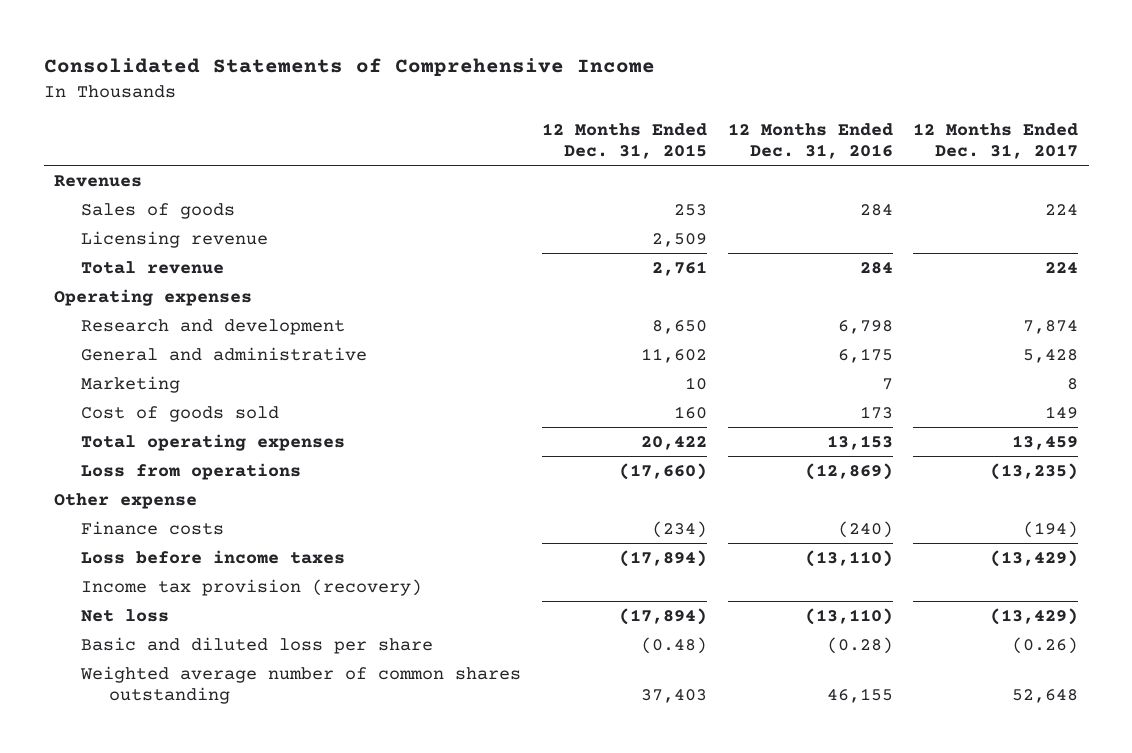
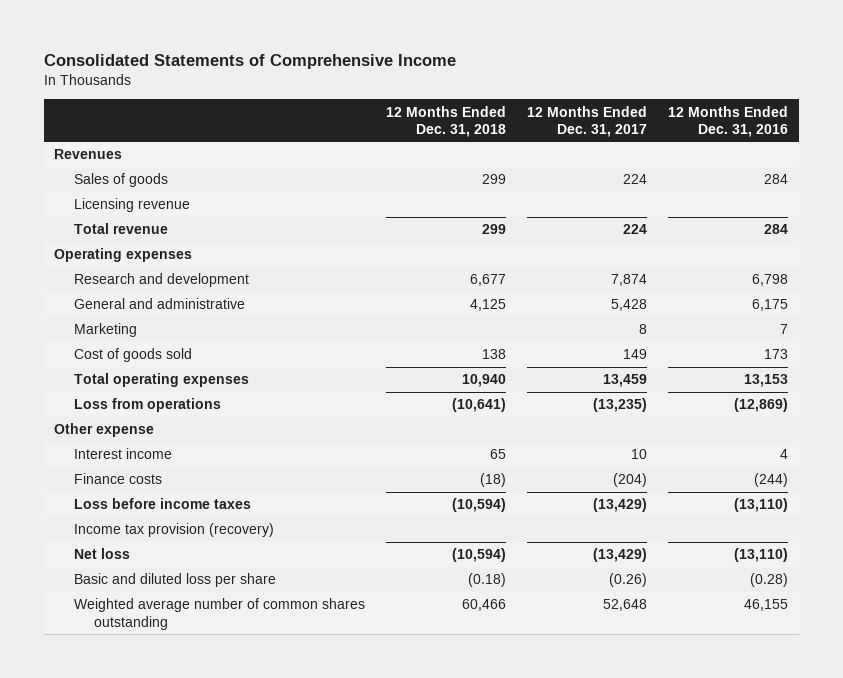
- | 12 Months Ended Dec. 31, 2015 | 12 Months Ended Dec. 31, 2016 | 12 Months Ended Dec. 31, 2017
+ | 12 Months Ended Dec. 31, 2018 | 12 Months Ended Dec. 31, 2017 | 12 Months Ended Dec. 31, 2016
- Finance costs | (234) | (240) | (194)
+ Interest income | 65 | 10 | 4
+ Finance costs | (18) | (204) | (244)

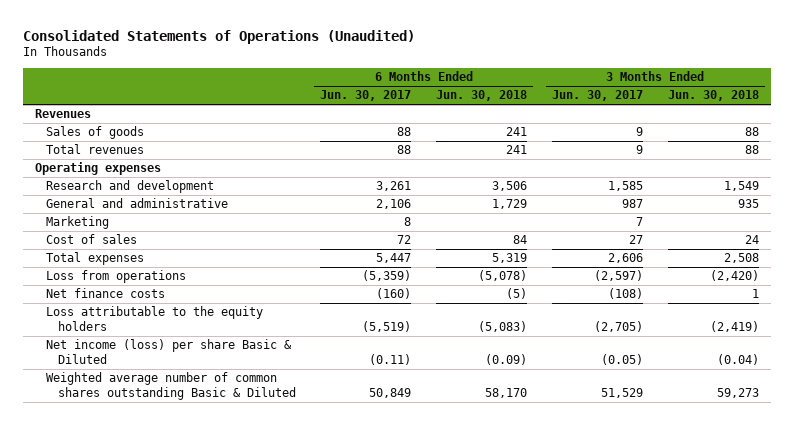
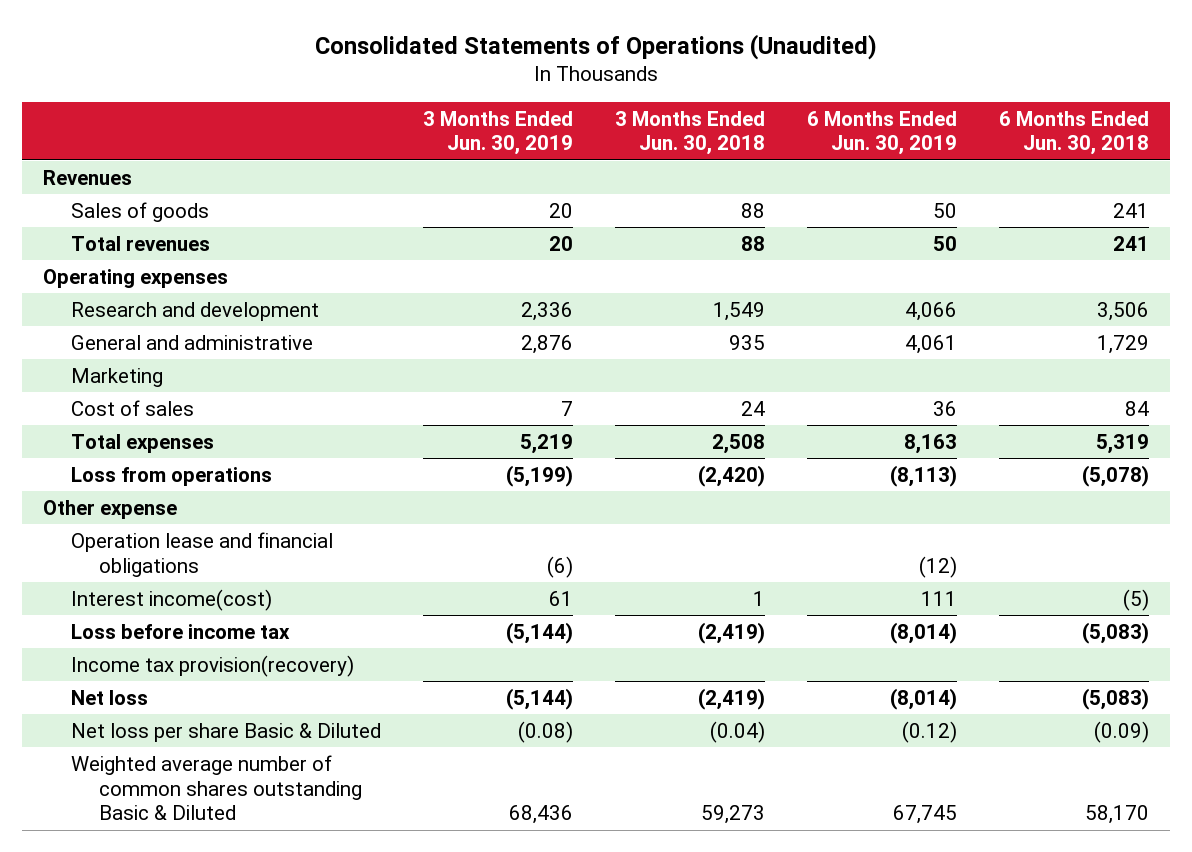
- | 6 Months Ended Jun. 30, 2017 | 6 Months Ended Jun. 30, 2018 | 3 Months Ended Jun. 30, 2017 | 3 Months Ended Jun. 30, 2018
+ | 3 Months Ended Jun. 30, 2019 | 3 Months Ended Jun. 30, 2018 | 6 Months Ended Jun. 30, 2019 | 6 Months Ended Jun. 30, 2018
- Net finance costs | (160) | (5) | (108) | 1
- Loss attributable to the equity holders | (5,519) | (5,083) | (2,705) | (2,419)
- Net income (loss) per share Basic & Diluted | (0.11) | (0.09) | (0.05) | (0.04)
+ Other expense
+ Operation lease and financial obligations | (6) | | (12) |
+ Interest income(cost) | 61 | 1 | 111 | (5)
+ Loss before income tax | (5,144) | (2,419) | (8,014) | (5,083)
+ Income tax provision(recovery)
+ Net loss | (5,144) | (2,419) | (8,014) | (5,083)
+ Net loss per share Basic & Diluted | (0.08) | (0.04) | (0.12) | (0.09)

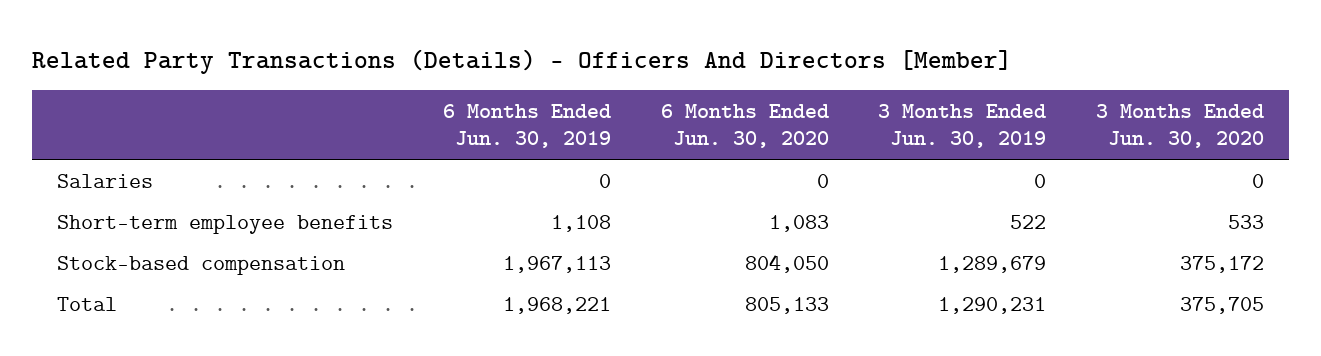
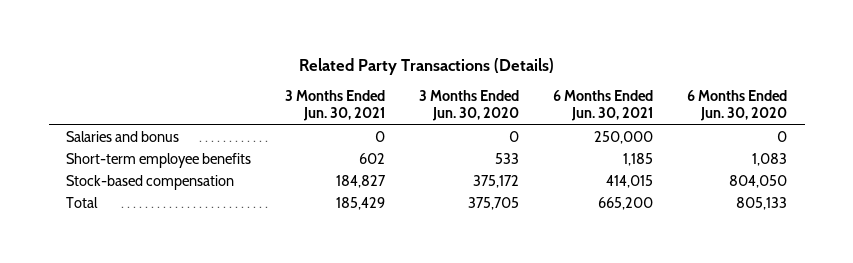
- Related Party Transactions (Details) - Officers And Directors [Member]
+ Related Party Transactions (Details)
- | 6 Months Ended Jun. 30, 2019 | 6 Months Ended Jun. 30, 2020 | 3 Months Ended Jun. 30, 2019 | 3 Months Ended Jun. 30, 2020
+ | 3 Months Ended Jun. 30, 2021 | 3 Months Ended Jun. 30, 2020 | 6 Months Ended Jun. 30, 2021 | 6 Months Ended Jun. 30, 2020
- Salaries | 0 | 0 | 0 | 0
+ Salaries and bonus | 0 | 0 | 250,000 | 0

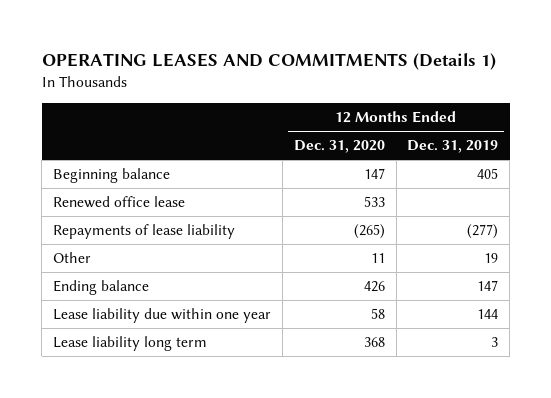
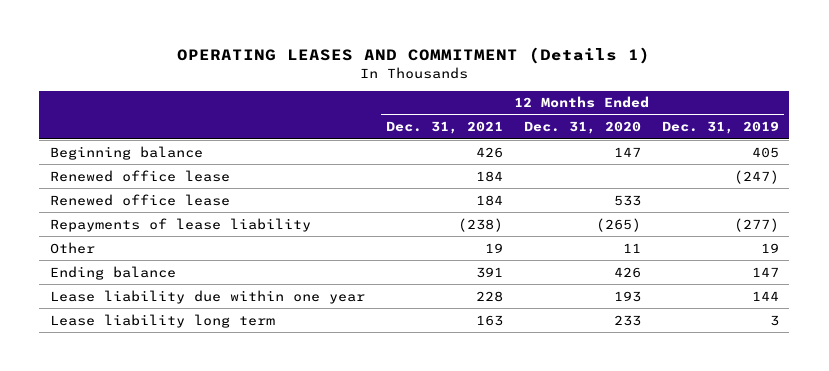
- OPERATING LEASES AND COMMITMENTS (Details 1)
+ OPERATING LEASES AND COMMITMENT (Details 1)
- | 12 Months Ended Dec. 31, 2020 | 12 Months Ended Dec. 31, 2019
+ | 12 Months Ended Dec. 31, 2021 | 12 Months Ended Dec. 31, 2020 | 12 Months Ended Dec. 31, 2019
+ Renewed office lease | 184 | | (247)
- Lease liability due within one year | 58 | 144
- Lease liability long term | 368 | 3
+ Lease liability due within one year | 228 | 193 | 144
+ Lease liability long term | 163 | 233 | 3

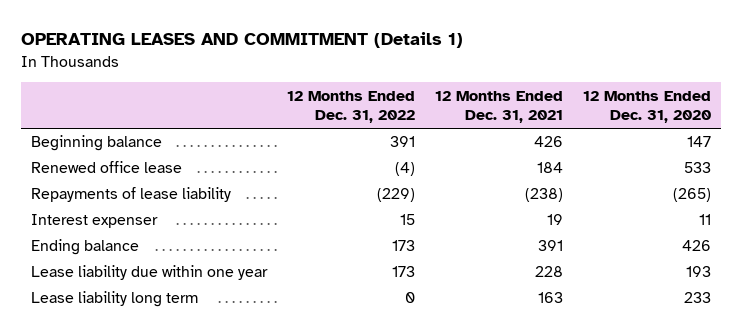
- | 12 Months Ended Dec. 31, 2021 | 12 Months Ended Dec. 31, 2020 | 12 Months Ended Dec. 31, 2019
+ | 12 Months Ended Dec. 31, 2022 | 12 Months Ended Dec. 31, 2021 | 12 Months Ended Dec. 31, 2020
- Renewed office lease | 184 | | (247)
- Other | 19 | 11 | 19
+ Interest expenser | 15 | 19 | 11

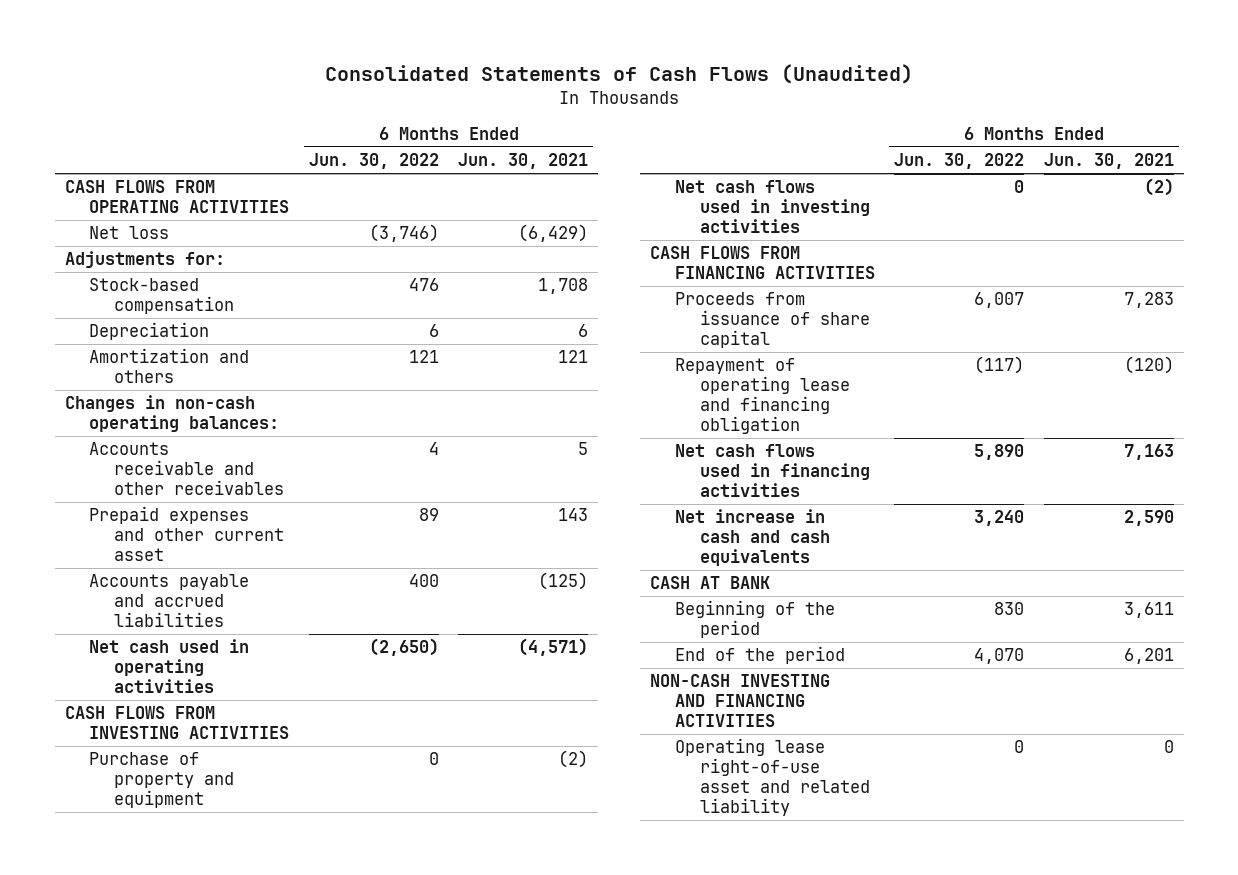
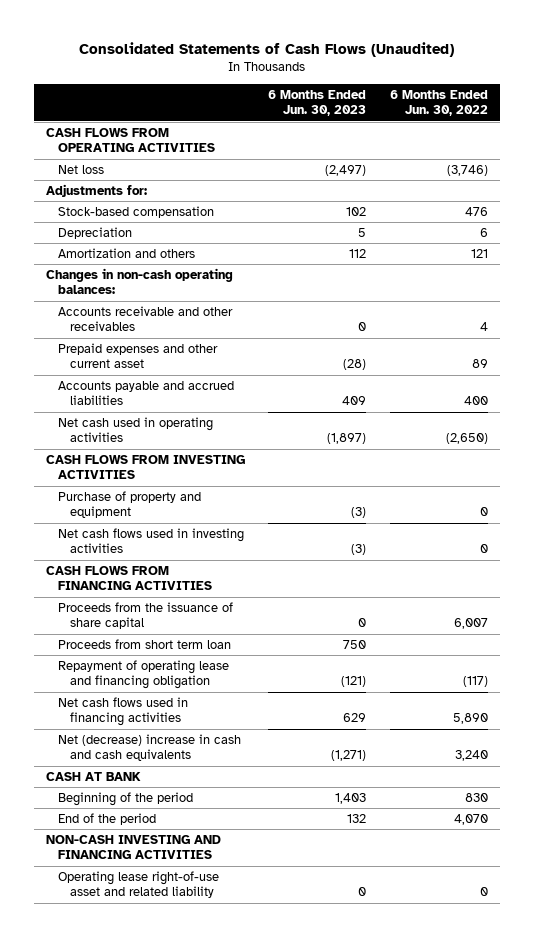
- | 6 Months Ended Jun. 30, 2022 | 6 Months Ended Jun. 30, 2021
+ | 6 Months Ended Jun. 30, 2023 | 6 Months Ended Jun. 30, 2022
- Proceeds from issuance of share capital | 6,007 | 7,283
+ Proceeds from the issuance of share capital | 0 | 6,007
+ Proceeds from short term loan | 750 |
- Net increase in cash and cash equivalents | 3,240 | 2,590
+ Net (decrease) increase in cash and cash equivalents | (1,271) | 3,240

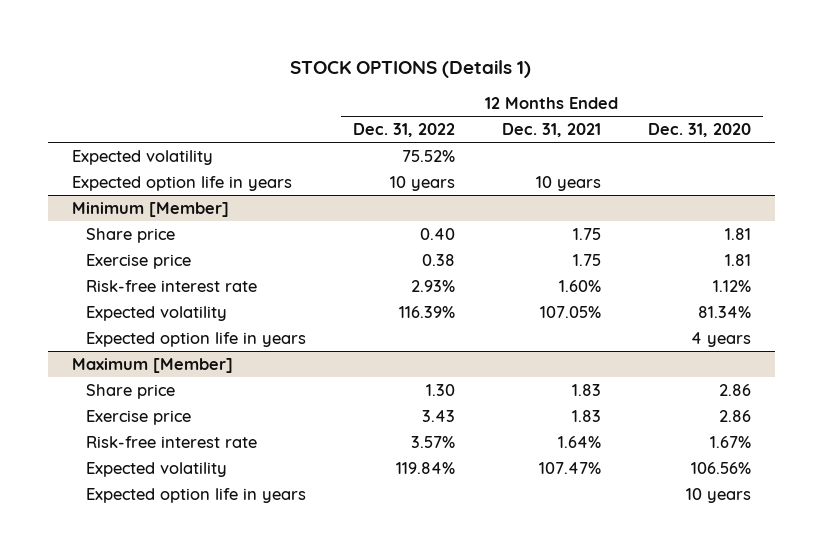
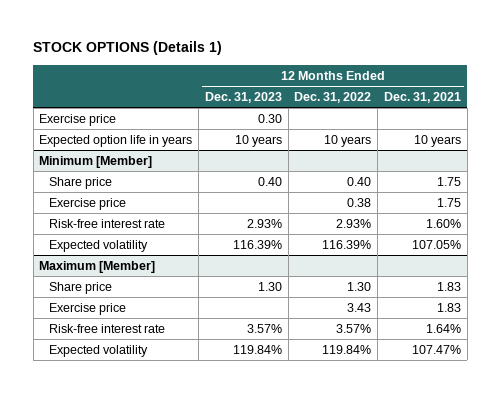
- | 12 Months Ended Dec. 31, 2022 | 12 Months Ended Dec. 31, 2021 | 12 Months Ended Dec. 31, 2020
+ | 12 Months Ended Dec. 31, 2023 | 12 Months Ended Dec. 31, 2022 | 12 Months Ended Dec. 31, 2021
- Expected volatility | 75.52% | |
+ Exercise price | 0.30 | |
@ Minimum [Member]
- Expected option life in years | | | 4 years
@ Maximum [Member]
- Expected option life in years | | | 10 years

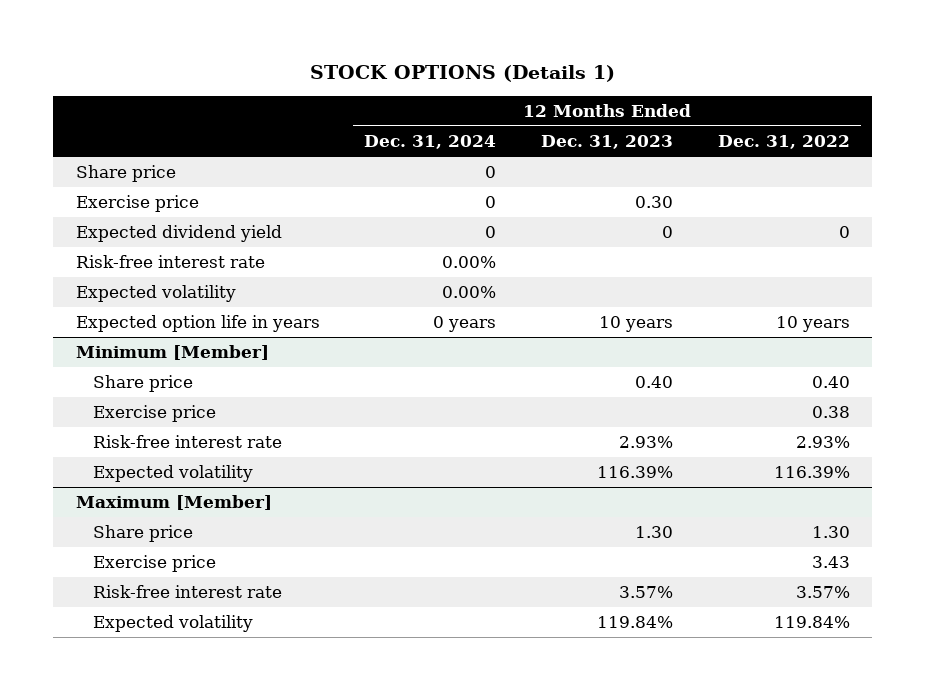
- | 12 Months Ended Dec. 31, 2023 | 12 Months Ended Dec. 31, 2022 | 12 Months Ended Dec. 31, 2021
+ | 12 Months Ended Dec. 31, 2024 | 12 Months Ended Dec. 31, 2023 | 12 Months Ended Dec. 31, 2022
+ Share price | 0 | |
+ Expected dividend yield | 0 | 0 | 0
+ Risk-free interest rate | 0.00% | |
+ Expected volatility | 0.00% | |

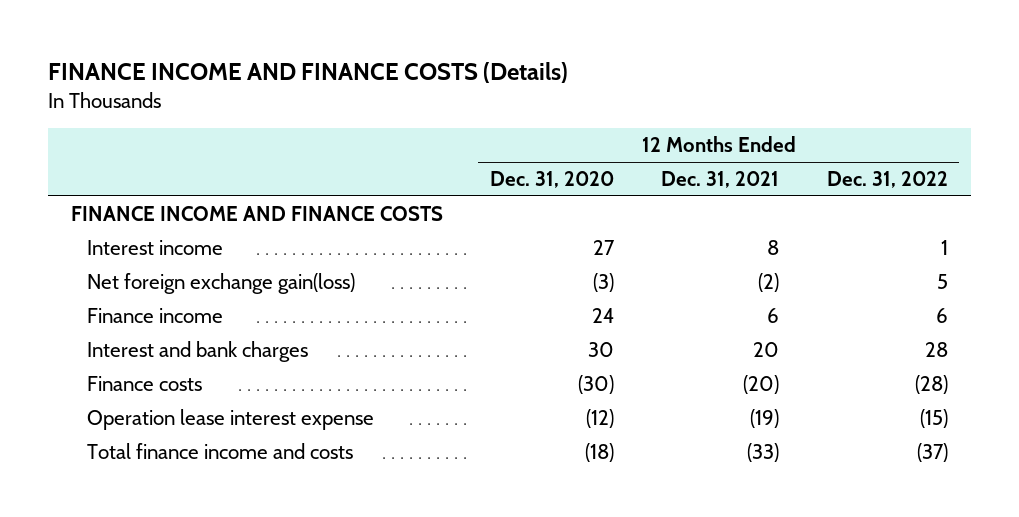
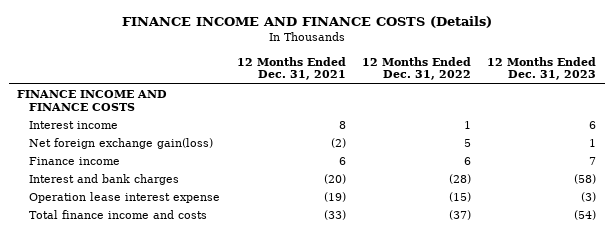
- | 12 Months Ended Dec. 31, 2020 | 12 Months Ended Dec. 31, 2021 | 12 Months Ended Dec. 31, 2022
+ | 12 Months Ended Dec. 31, 2021 | 12 Months Ended Dec. 31, 2022 | 12 Months Ended Dec. 31, 2023
- Interest and bank charges | 30 | 20 | 28
- Finance costs | (30) | (20) | (28)
+ Interest and bank charges | (20) | (28) | (58)

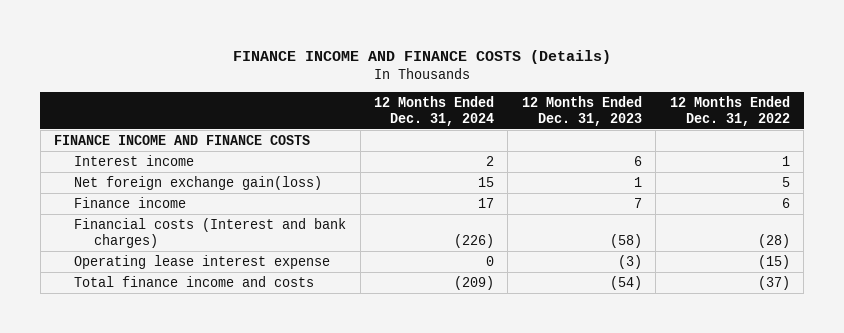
- | 12 Months Ended Dec. 31, 2021 | 12 Months Ended Dec. 31, 2022 | 12 Months Ended Dec. 31, 2023
+ | 12 Months Ended Dec. 31, 2024 | 12 Months Ended Dec. 31, 2023 | 12 Months Ended Dec. 31, 2022
- Interest and bank charges | (20) | (28) | (58)
- Operation lease interest expense | (19) | (15) | (3)
+ Financial costs (Interest and bank charges) | (226) | (58) | (28)
+ Operating lease interest expense | 0 | (3) | (15)

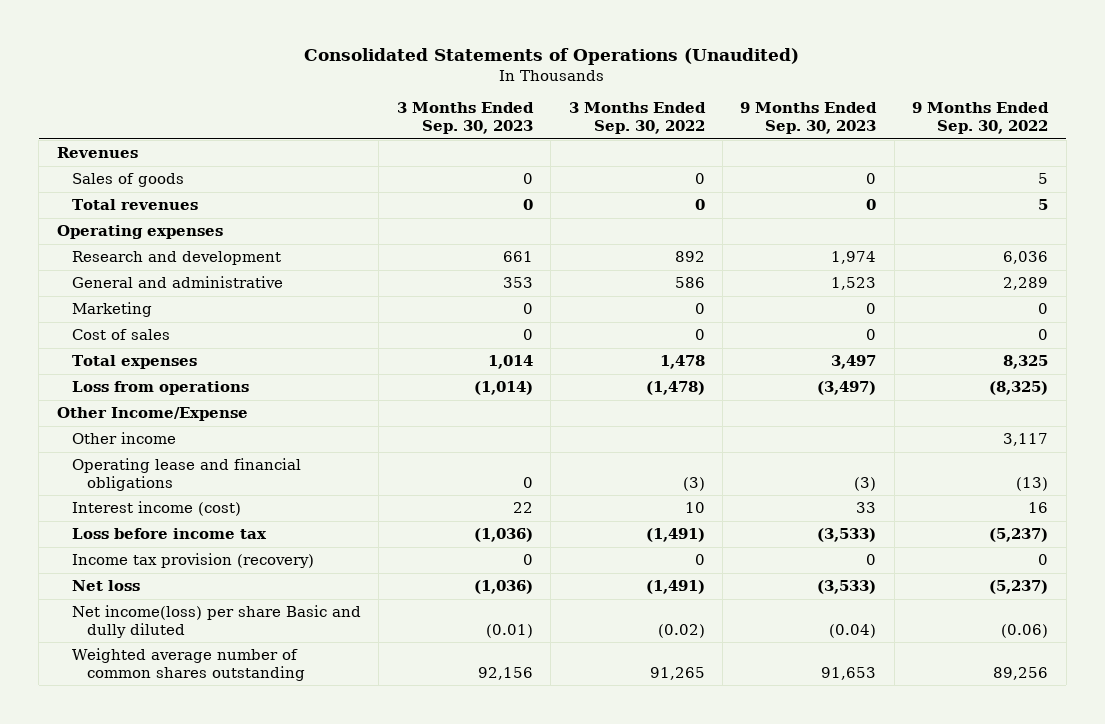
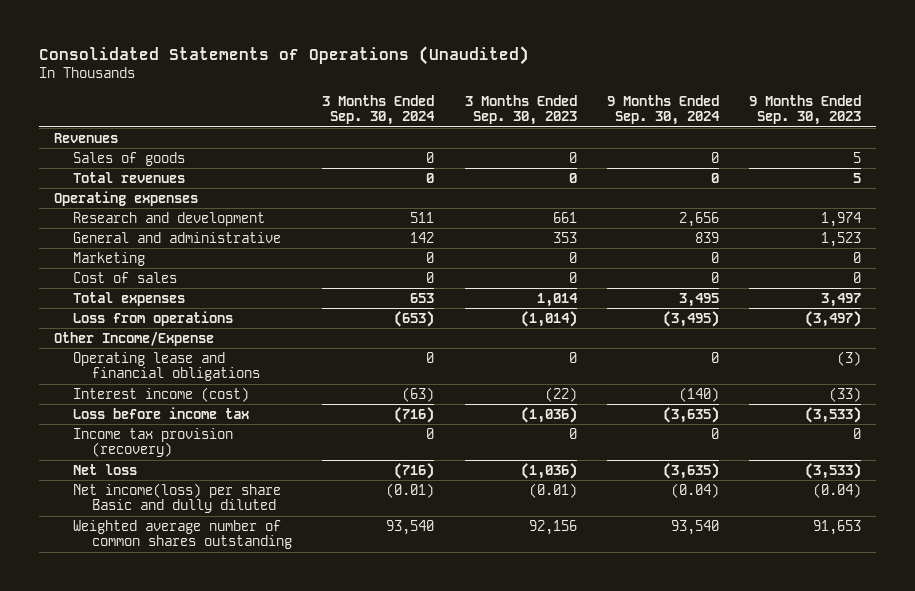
- | 3 Months Ended Sep. 30, 2023 | 3 Months Ended Sep. 30, 2022 | 9 Months Ended Sep. 30, 2023 | 9 Months Ended Sep. 30, 2022
+ | 3 Months Ended Sep. 30, 2024 | 3 Months Ended Sep. 30, 2023 | 9 Months Ended Sep. 30, 2024 | 9 Months Ended Sep. 30, 2023
- Sales of goods | 0 | 0 | 0 | 5
- Total revenues | 0 | 0 | 0 | 5
+ Sales of goods | 0 | 0 | 0 | 5
+ Total revenues | 0 | 0 | 0 | 5
- Other income | | | | 3,117
- Interest income (cost) | 22 | 10 | 33 | 16
+ Interest income (cost) | (63) | (22) | (140) | (33)

